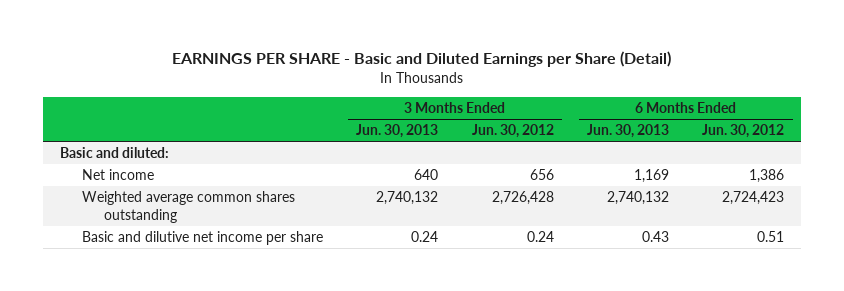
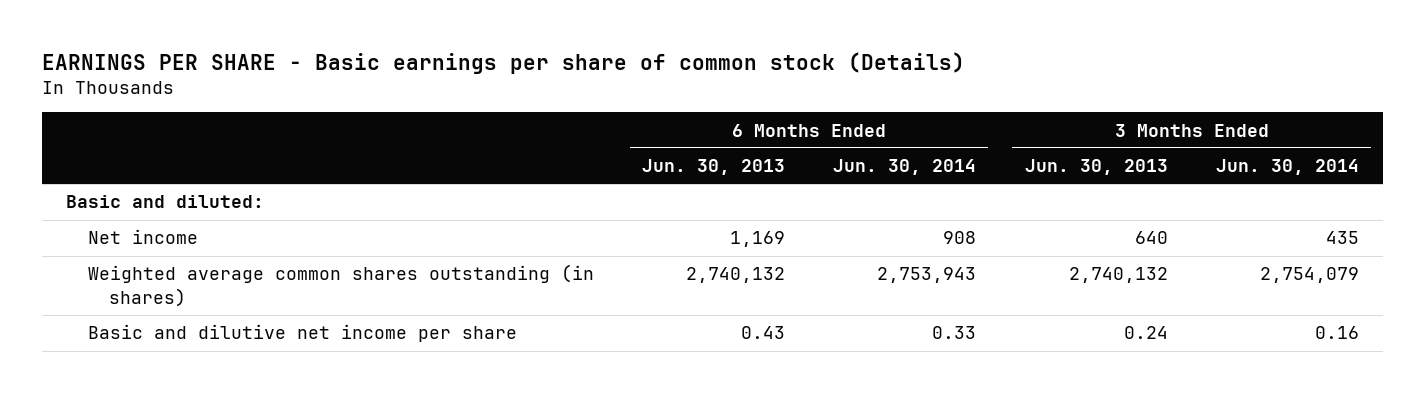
- EARNINGS PER SHARE - Basic and Diluted Earnings per Share (Detail)
+ EARNINGS PER SHARE - Basic earnings per share of common stock (Details)
- | 3 Months Ended Jun. 30, 2013 | 3 Months Ended Jun. 30, 2012 | 6 Months Ended Jun. 30, 2013 | 6 Months Ended Jun. 30, 2012
+ | 6 Months Ended Jun. 30, 2013 | 6 Months Ended Jun. 30, 2014 | 3 Months Ended Jun. 30, 2013 | 3 Months Ended Jun. 30, 2014
- Weighted average common shares outstanding | 2,740,132 | 2,726,428 | 2,740,132 | 2,724,423
+ Weighted average common shares outstanding (in shares) | 2,740,132 | 2,753,943 | 2,740,132 | 2,754,079

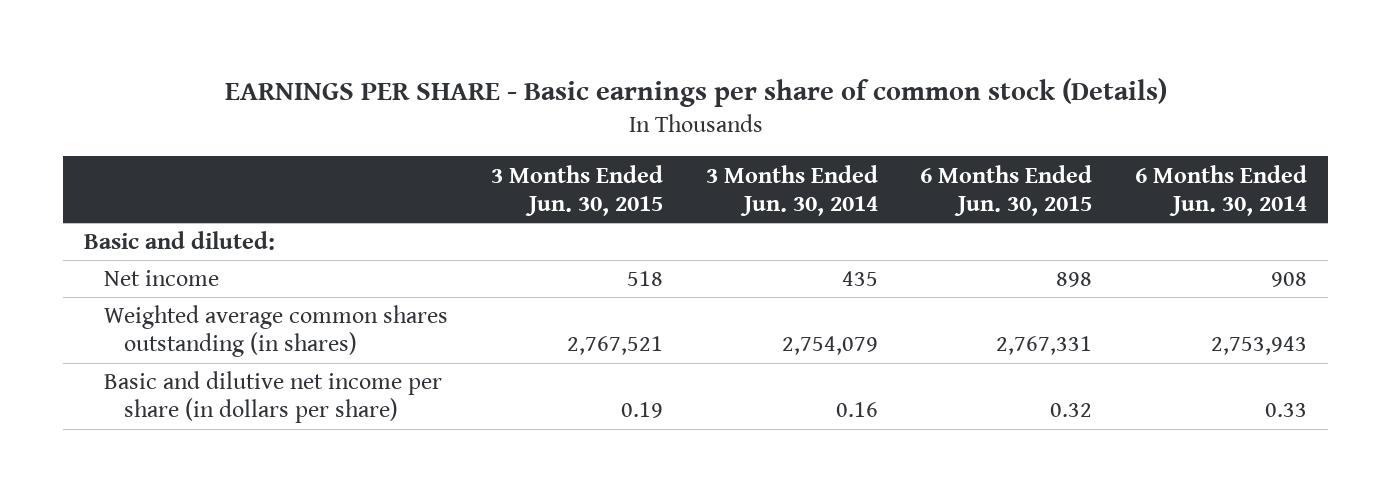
- | 6 Months Ended Jun. 30, 2013 | 6 Months Ended Jun. 30, 2014 | 3 Months Ended Jun. 30, 2013 | 3 Months Ended Jun. 30, 2014
+ | 3 Months Ended Jun. 30, 2015 | 3 Months Ended Jun. 30, 2014 | 6 Months Ended Jun. 30, 2015 | 6 Months Ended Jun. 30, 2014
- Basic and dilutive net income per share | 0.43 | 0.33 | 0.24 | 0.16
+ Basic and dilutive net income per share (in dollars per share) | 0.19 | 0.16 | 0.32 | 0.33

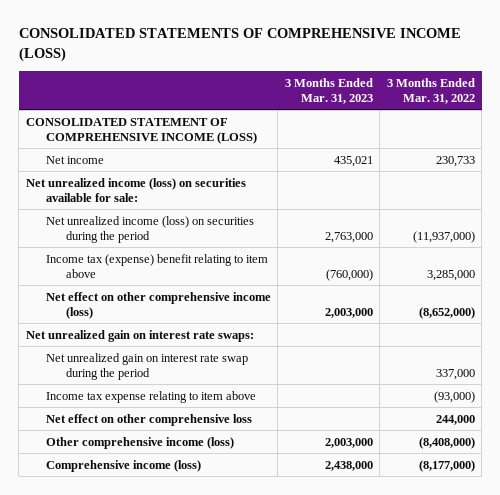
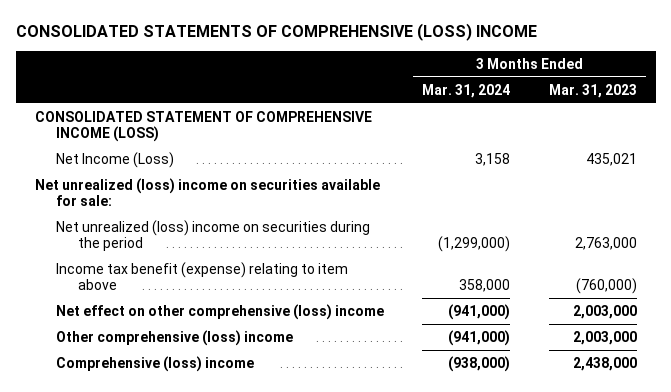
- CONSOLIDATED STATEMENTS OF COMPREHENSIVE INCOME (LOSS)
+ CONSOLIDATED STATEMENTS OF COMPREHENSIVE (LOSS) INCOME
- | 3 Months Ended Mar. 31, 2023 | 3 Months Ended Mar. 31, 2022
+ | 3 Months Ended Mar. 31, 2024 | 3 Months Ended Mar. 31, 2023
- Net income | 435,021 | 230,733
- Net unrealized income (loss) on securities available for sale:
- Net unrealized income (loss) on securities during the period | 2,763,000 | (11,937,000)
- Income tax (expense) benefit relating to item above | (760,000) | 3,285,000
- Net effect on other comprehensive income (loss) | 2,003,000 | (8,652,000)
- Net unrealized gain on interest rate swaps:
- Net unrealized gain on interest rate swap during the period | | 337,000
- Income tax expense relating to item above | | (93,000)
- Net effect on other comprehensive loss | | 244,000
- Other comprehensive income (loss) | 2,003,000 | (8,408,000)
- Comprehensive income (loss) | 2,438,000 | (8,177,000)
+ Net Income (Loss) | 3,158 | 435,021
+ Net unrealized (loss) income on securities available for sale:
+ Net unrealized (loss) income on securities during the period | (1,299,000) | 2,763,000
+ Income tax benefit (expense) relating to item above | 358,000 | (760,000)
+ Net effect on other comprehensive (loss) income | (941,000) | 2,003,000
+ Other comprehensive (loss) income | (941,000) | 2,003,000
+ Comprehensive (loss) income | (938,000) | 2,438,000

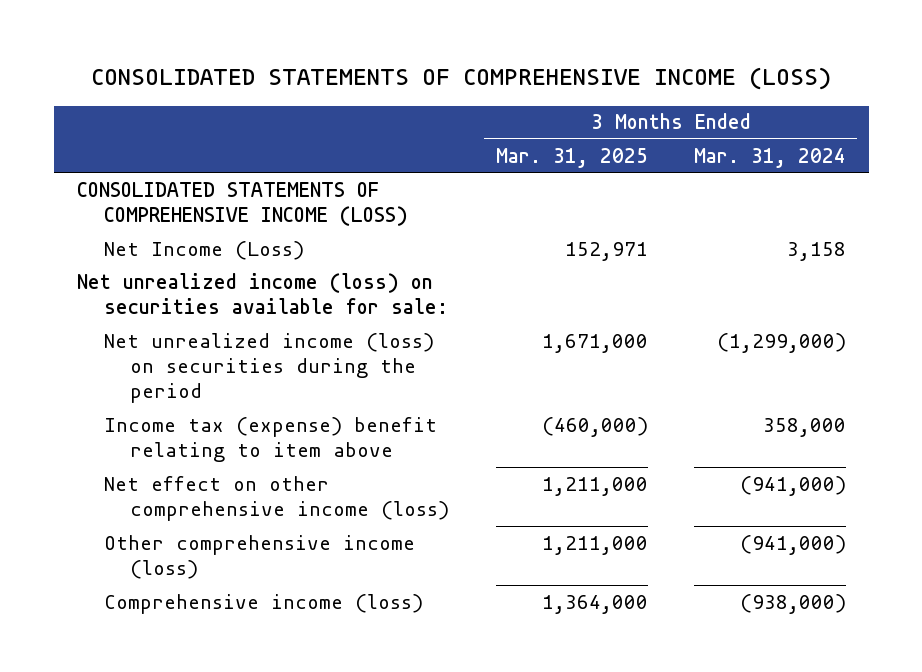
- CONSOLIDATED STATEMENTS OF COMPREHENSIVE (LOSS) INCOME
+ CONSOLIDATED STATEMENTS OF COMPREHENSIVE INCOME (LOSS)
- | 3 Months Ended Mar. 31, 2024 | 3 Months Ended Mar. 31, 2023
+ | 3 Months Ended Mar. 31, 2025 | 3 Months Ended Mar. 31, 2024
- CONSOLIDATED STATEMENT OF COMPREHENSIVE INCOME (LOSS)
+ CONSOLIDATED STATEMENTS OF COMPREHENSIVE INCOME (LOSS)
- Net unrealized (loss) income on securities available for sale:
- Net unrealized (loss) income on securities during the period | (1,299,000) | 2,763,000
- Income tax benefit (expense) relating to item above | 358,000 | (760,000)
- Net effect on other comprehensive (loss) income | (941,000) | 2,003,000
- Other comprehensive (loss) income | (941,000) | 2,003,000
- Comprehensive (loss) income | (938,000) | 2,438,000
+ Net unrealized income (loss) on securities available for sale:
+ Net unrealized income (loss) on securities during the period | 1,671,000 | (1,299,000)
+ Income tax (expense) benefit relating to item above | (460,000) | 358,000
+ Net effect on other comprehensive income (loss) | 1,211,000 | (941,000)
+ Other comprehensive income (loss) | 1,211,000 | (941,000)
+ Comprehensive income (loss) | 1,364,000 | (938,000)

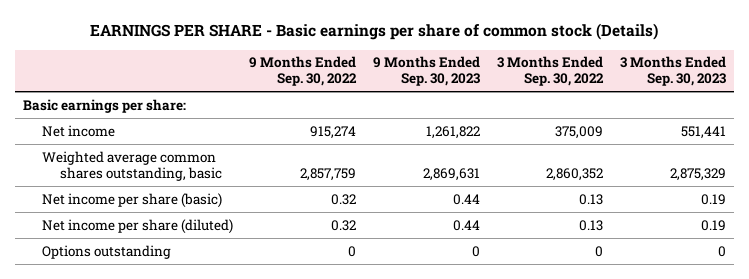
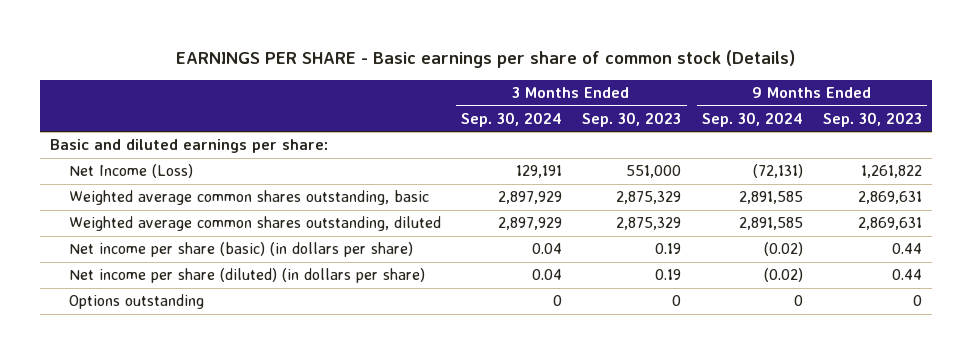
- | 9 Months Ended Sep. 30, 2022 | 9 Months Ended Sep. 30, 2023 | 3 Months Ended Sep. 30, 2022 | 3 Months Ended Sep. 30, 2023
+ | 3 Months Ended Sep. 30, 2024 | 3 Months Ended Sep. 30, 2023 | 9 Months Ended Sep. 30, 2024 | 9 Months Ended Sep. 30, 2023
- Basic earnings per share:
- Net income | 915,274 | 1,261,822 | 375,009 | 551,441
+ Basic and diluted earnings per share:
+ Net Income (Loss) | 129,191 | 551,000 | (72,131) | 1,261,822
- Net income per share (basic) | 0.32 | 0.44 | 0.13 | 0.19
- Net income per share (diluted) | 0.32 | 0.44 | 0.13 | 0.19
+ Weighted average common shares outstanding, diluted | 2,897,929 | 2,875,329 | 2,891,585 | 2,869,631
+ Net income per share (basic) (in dollars per share) | 0.04 | 0.19 | (0.02) | 0.44
+ Net income per share (diluted) (in dollars per share) | 0.04 | 0.19 | (0.02) | 0.44

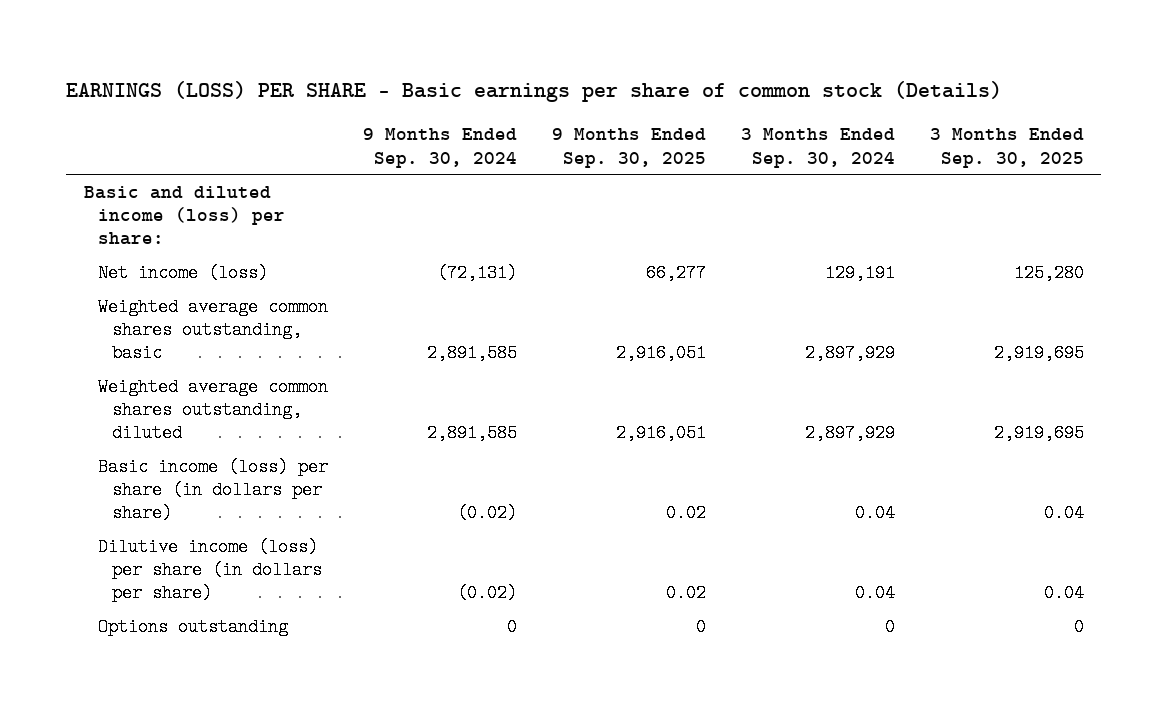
- EARNINGS PER SHARE - Basic earnings per share of common stock (Details)
+ EARNINGS (LOSS) PER SHARE - Basic earnings per share of common stock (Details)
- | 3 Months Ended Sep. 30, 2024 | 3 Months Ended Sep. 30, 2023 | 9 Months Ended Sep. 30, 2024 | 9 Months Ended Sep. 30, 2023
+ | 9 Months Ended Sep. 30, 2024 | 9 Months Ended Sep. 30, 2025 | 3 Months Ended Sep. 30, 2024 | 3 Months Ended Sep. 30, 2025
- Basic and diluted earnings per share:
- Net Income (Loss) | 129,191 | 551,000 | (72,131) | 1,261,822
+ Basic and diluted income (loss) per share:
+ Net income (loss) | (72,131) | 66,277 | 129,191 | 125,280
- Net income per share (basic) (in dollars per share) | 0.04 | 0.19 | (0.02) | 0.44
- Net income per share (diluted) (in dollars per share) | 0.04 | 0.19 | (0.02) | 0.44
+ Basic income (loss) per share (in dollars per share) | (0.02) | 0.02 | 0.04 | 0.04
+ Dilutive income (loss) per share (in dollars per share) | (0.02) | 0.02 | 0.04 | 0.04

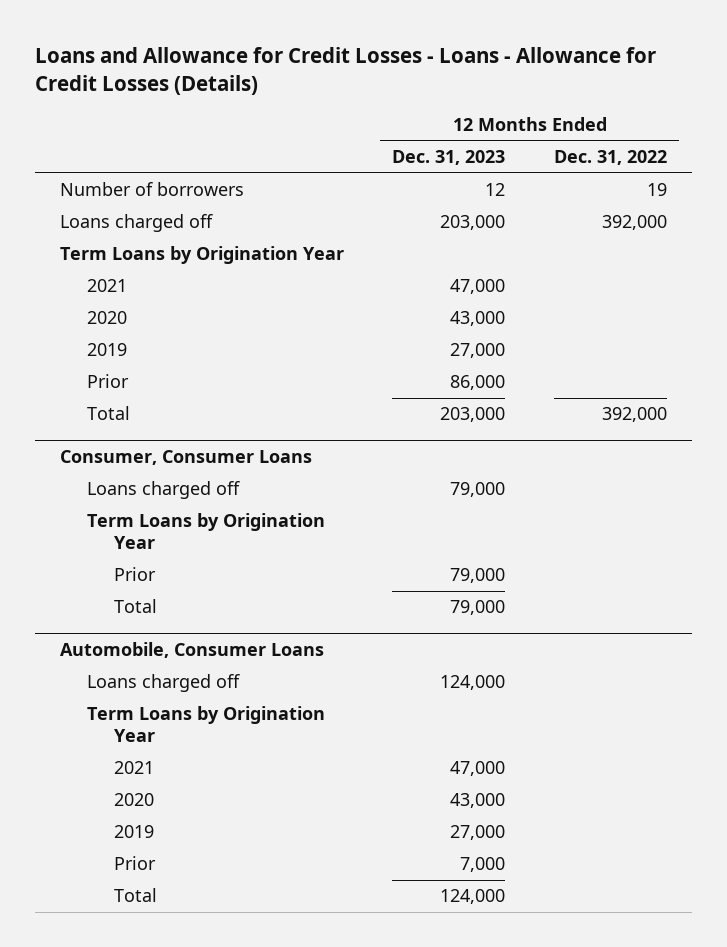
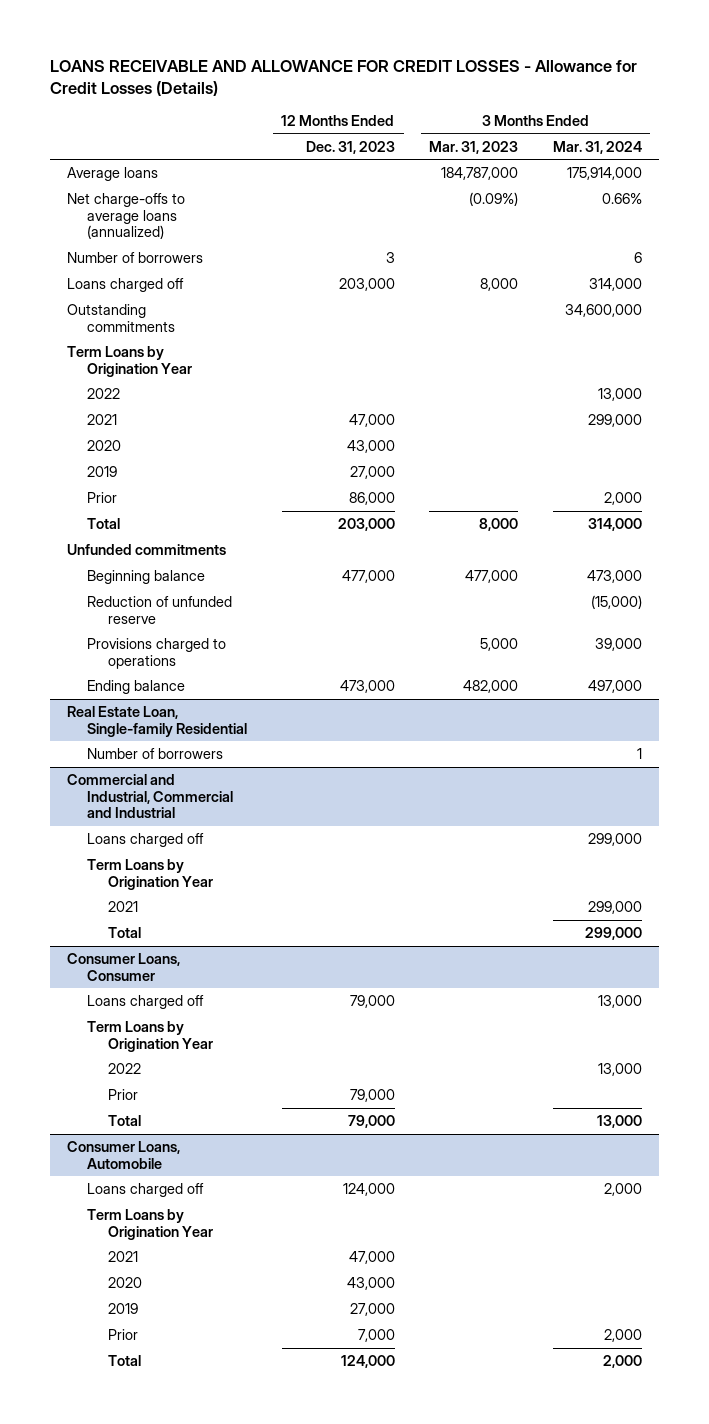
- Loans and Allowance for Credit Losses - Loans - Allowance for Credit Losses (Details)
+ LOANS RECEIVABLE AND ALLOWANCE FOR CREDIT LOSSES - Allowance for Credit Losses (Details)
- | 12 Months Ended Dec. 31, 2023 | 12 Months Ended Dec. 31, 2022
+ | 12 Months Ended Dec. 31, 2023 | 3 Months Ended Mar. 31, 2023 | 3 Months Ended Mar. 31, 2024
- Number of borrowers | 12 | 19
+ Average loans | | 184,787,000 | 175,914,000
+ Net charge-offs to average loans (annualized) | | (0.09%) | 0.66%
+ Number of borrowers | 3 | | 6
+ Outstanding commitments | | | 34,600,000
+ 2022 | | | 13,000
- Consumer, Consumer Loans
+ Unfunded commitments
+ Beginning balance | 477,000 | 477,000 | 473,000
+ Reduction of unfunded reserve | | | (15,000)
+ Provisions charged to operations | | 5,000 | 39,000
+ Ending balance | 473,000 | 482,000 | 497,000
+ Real Estate Loan, Single-family Residential
+ Number of borrowers | | | 1
+ Commercial and Industrial, Commercial and Industrial
+ Loans charged off | | | 299,000
+ Term Loans by Origination Year
+ 2021 | | | 299,000
+ Total | | | 299,000
+ Consumer Loans, Consumer
+ 2022 | | | 13,000
- Automobile, Consumer Loans
+ Consumer Loans, Automobile

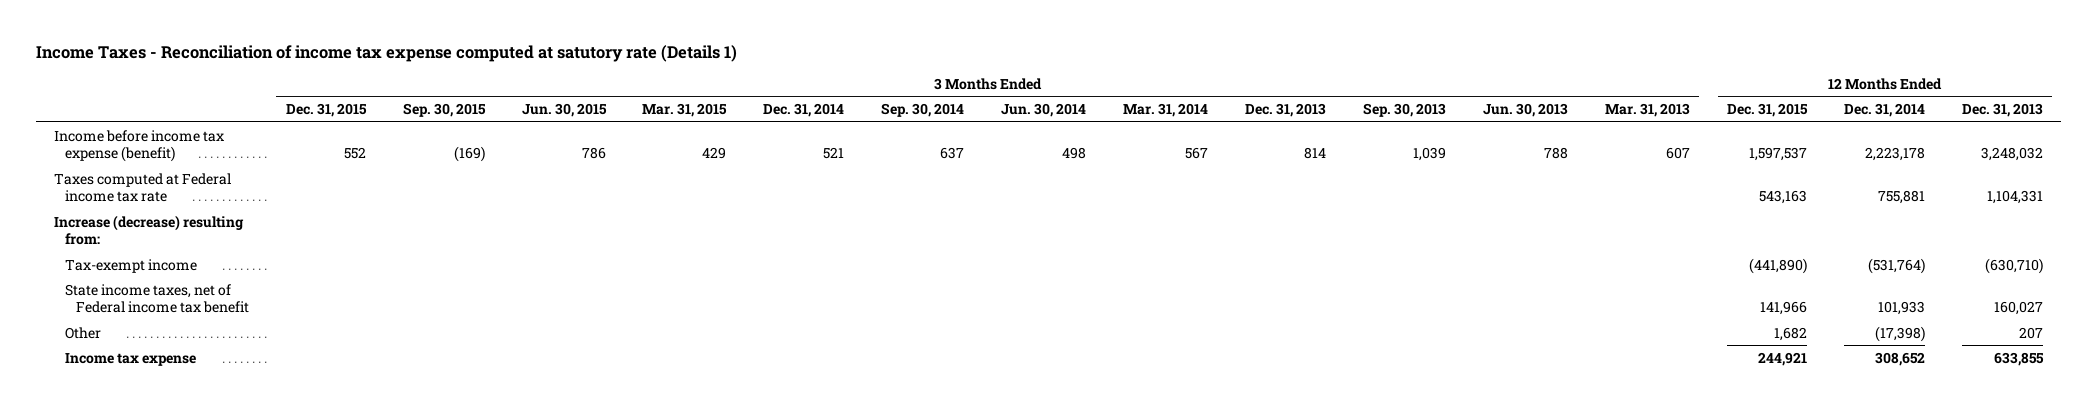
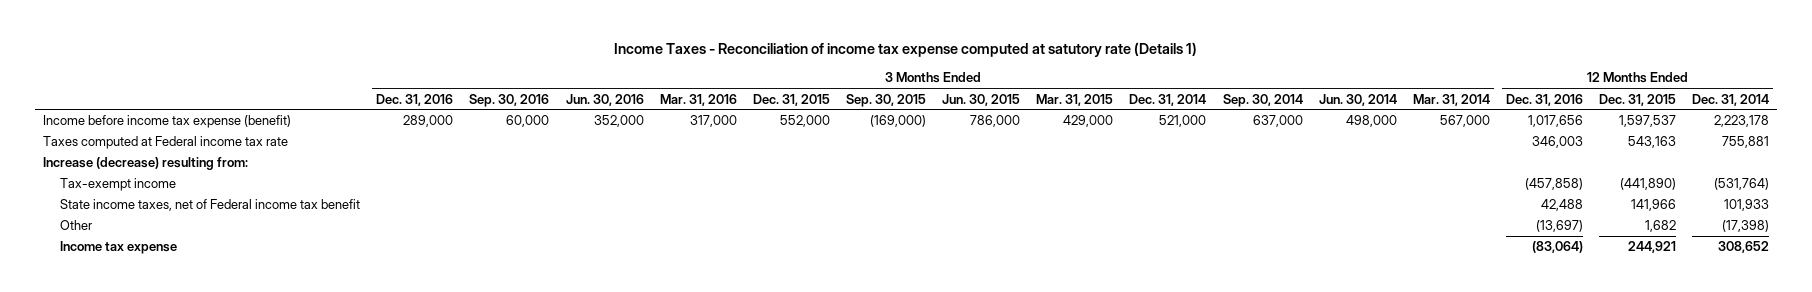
- | 3 Months Ended Dec. 31, 2015 | 3 Months Ended Sep. 30, 2015 | 3 Months Ended Jun. 30, 2015 | 3 Months Ended Mar. 31, 2015 | 3 Months Ended Dec. 31, 2014 | 3 Months Ended Sep. 30, 2014 | 3 Months Ended Jun. 30, 2014 | 3 Months Ended Mar. 31, 2014 | 3 Months Ended Dec. 31, 2013 | 3 Months Ended Sep. 30, 2013 | 3 Months Ended Jun. 30, 2013 | 3 Months Ended Mar. 31, 2013 | 12 Months Ended Dec. 31, 2015 | 12 Months Ended Dec. 31, 2014 | 12 Months Ended Dec. 31, 2013
+ | 3 Months Ended Dec. 31, 2016 | 3 Months Ended Sep. 30, 2016 | 3 Months Ended Jun. 30, 2016 | 3 Months Ended Mar. 31, 2016 | 3 Months Ended Dec. 31, 2015 | 3 Months Ended Sep. 30, 2015 | 3 Months Ended Jun. 30, 2015 | 3 Months Ended Mar. 31, 2015 | 3 Months Ended Dec. 31, 2014 | 3 Months Ended Sep. 30, 2014 | 3 Months Ended Jun. 30, 2014 | 3 Months Ended Mar. 31, 2014 | 12 Months Ended Dec. 31, 2016 | 12 Months Ended Dec. 31, 2015 | 12 Months Ended Dec. 31, 2014
- Income before income tax expense (benefit) | 552 | (169) | 786 | 429 | 521 | 637 | 498 | 567 | 814 | 1,039 | 788 | 607 | 1,597,537 | 2,223,178 | 3,248,032
+ Income before income tax expense (benefit) | 289,000 | 60,000 | 352,000 | 317,000 | 552,000 | (169,000) | 786,000 | 429,000 | 521,000 | 637,000 | 498,000 | 567,000 | 1,017,656 | 1,597,537 | 2,223,178

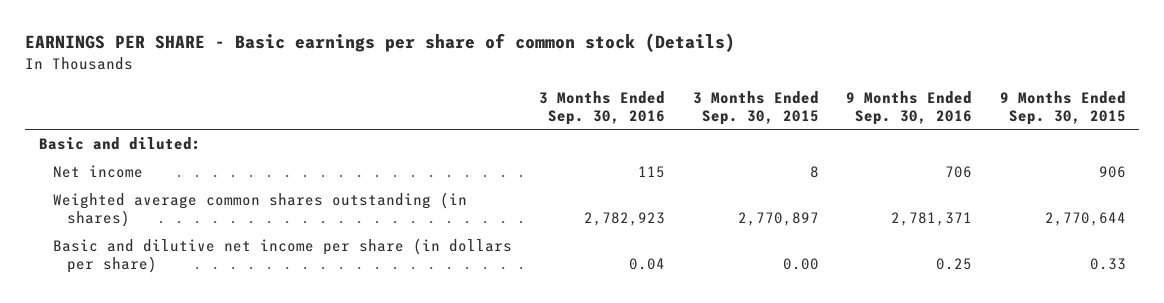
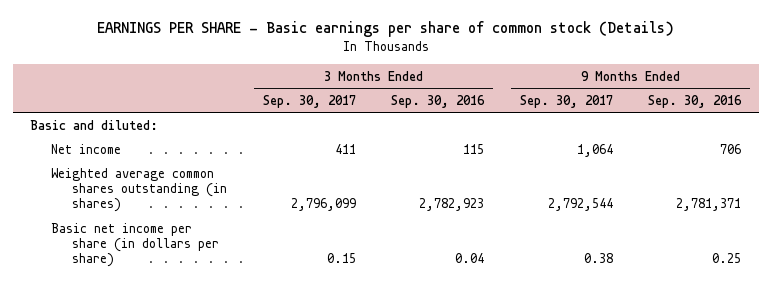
- | 3 Months Ended Sep. 30, 2016 | 3 Months Ended Sep. 30, 2015 | 9 Months Ended Sep. 30, 2016 | 9 Months Ended Sep. 30, 2015
+ | 3 Months Ended Sep. 30, 2017 | 3 Months Ended Sep. 30, 2016 | 9 Months Ended Sep. 30, 2017 | 9 Months Ended Sep. 30, 2016
- Basic and dilutive net income per share (in dollars per share) | 0.04 | 0.00 | 0.25 | 0.33
+ Basic net income per share (in dollars per share) | 0.15 | 0.04 | 0.38 | 0.25

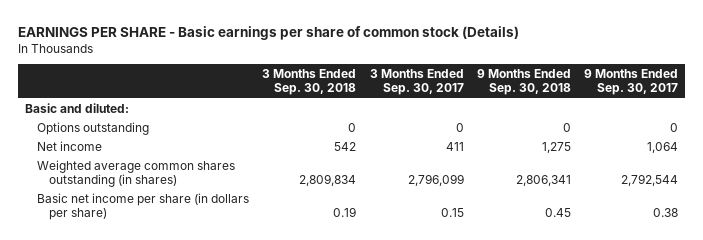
- | 3 Months Ended Sep. 30, 2017 | 3 Months Ended Sep. 30, 2016 | 9 Months Ended Sep. 30, 2017 | 9 Months Ended Sep. 30, 2016
+ | 3 Months Ended Sep. 30, 2018 | 3 Months Ended Sep. 30, 2017 | 9 Months Ended Sep. 30, 2018 | 9 Months Ended Sep. 30, 2017
+ Options outstanding | 0 | 0 | 0 | 0

